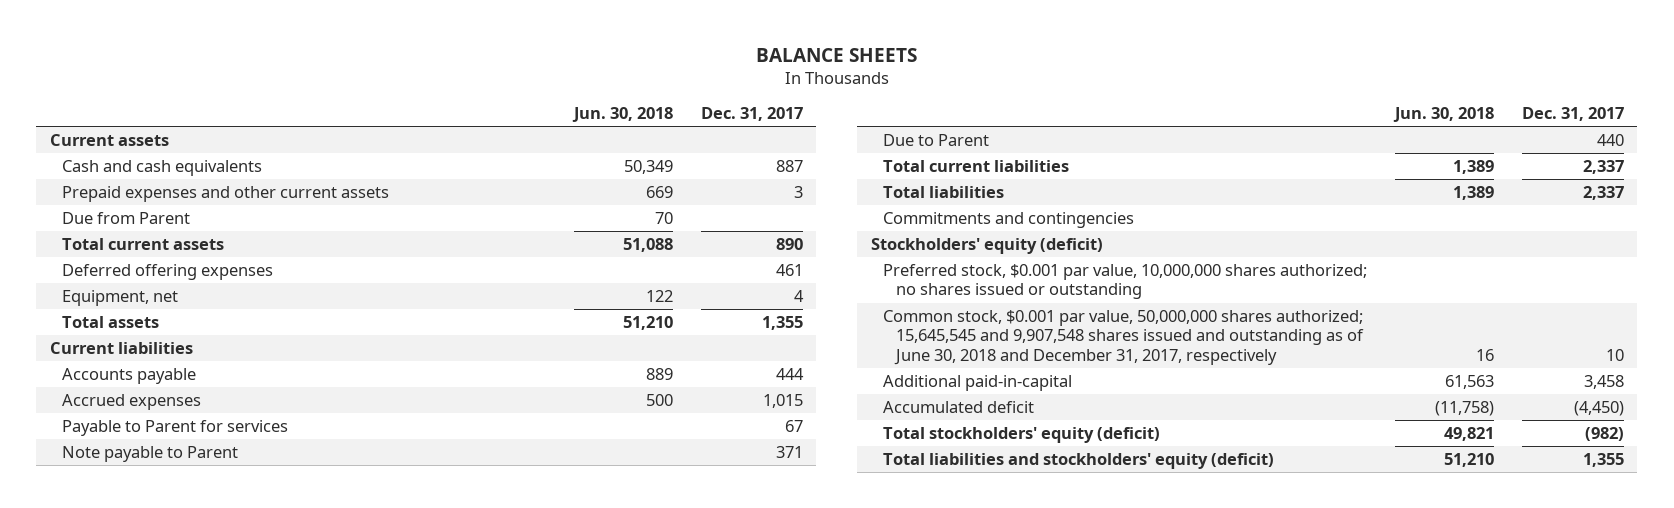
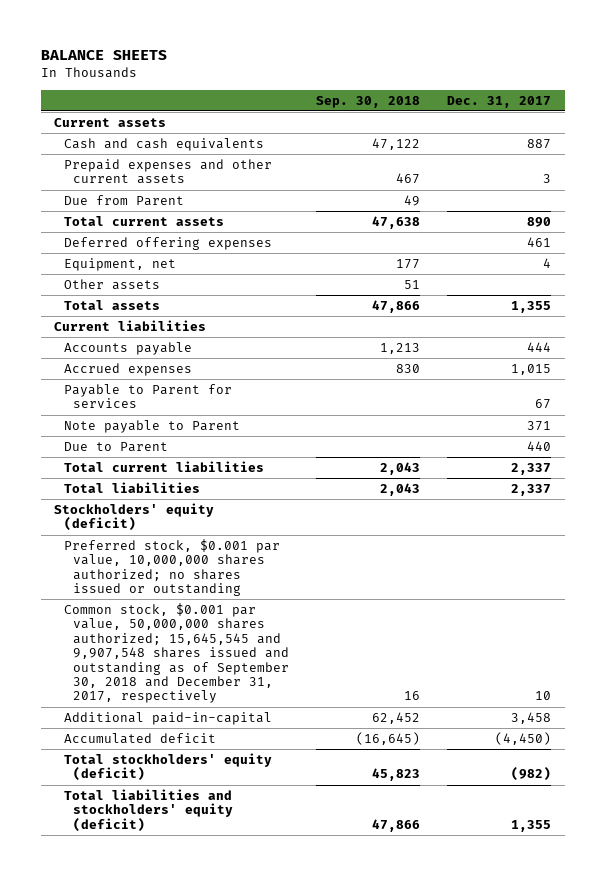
- | Jun. 30, 2018 | Dec. 31, 2017
+ | Sep. 30, 2018 | Dec. 31, 2017
+ Other assets | 51 |
- Commitments and contingencies
- Common stock, $0.001 par value, 50,000,000 shares authorized; 15,645,545 and 9,907,548 shares issued and outstanding as of June 30, 2018 and December 31, 2017, respectively | 16 | 10
+ Common stock, $0.001 par value, 50,000,000 shares authorized; 15,645,545 and 9,907,548 shares issued and outstanding as of September 30, 2018 and December 31, 2017, respectively | 16 | 10

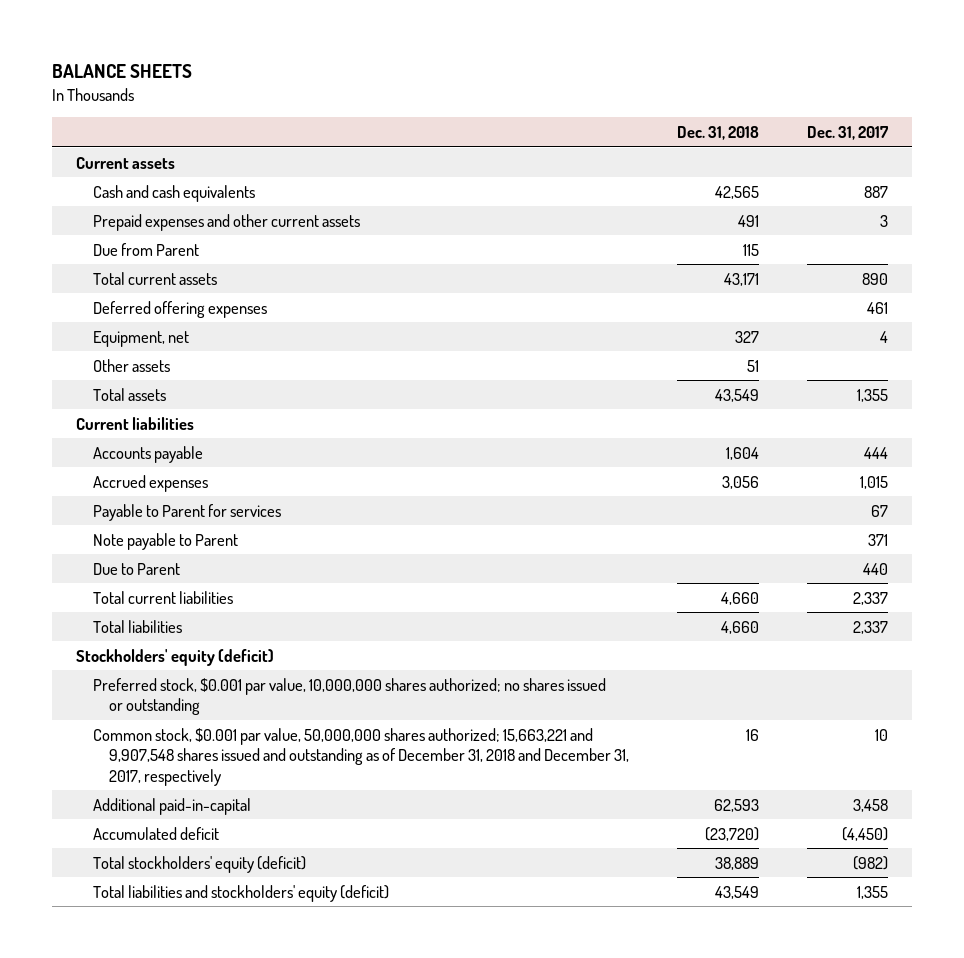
- | Sep. 30, 2018 | Dec. 31, 2017
+ | Dec. 31, 2018 | Dec. 31, 2017
- Common stock, $0.001 par value, 50,000,000 shares authorized; 15,645,545 and 9,907,548 shares issued and outstanding as of September 30, 2018 and December 31, 2017, respectively | 16 | 10
+ Common stock, $0.001 par value, 50,000,000 shares authorized; 15,663,221 and 9,907,548 shares issued and outstanding as of December 31, 2018 and December 31, 2017, respectively | 16 | 10

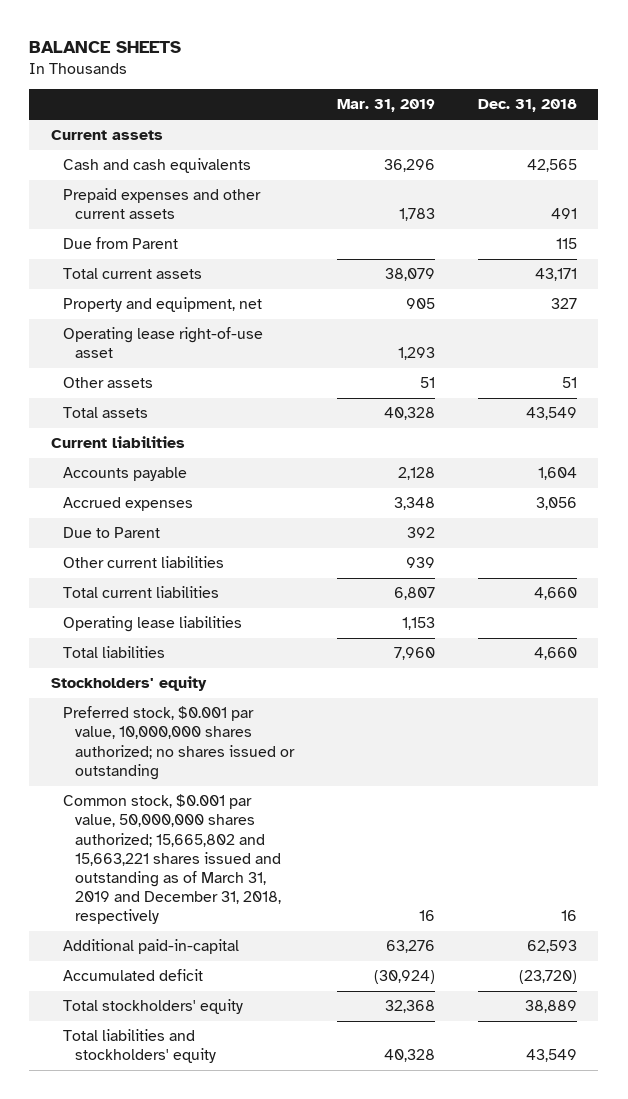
- | Dec. 31, 2018 | Dec. 31, 2017
+ | Mar. 31, 2019 | Dec. 31, 2018
- Deferred offering expenses | | 461
- Equipment, net | 327 | 4
+ Property and equipment, net | 905 | 327
+ Operating lease right-of-use asset | 1,293 |
- Payable to Parent for services | | 67
- Note payable to Parent | | 371
+ Other current liabilities | 939 |
+ Operating lease liabilities | 1,153 |
- Stockholders' equity (deficit)
+ Stockholders' equity
- Common stock, $0.001 par value, 50,000,000 shares authorized; 15,663,221 and 9,907,548 shares issued and outstanding as of December 31, 2018 and December 31, 2017, respectively | 16 | 10
+ Common stock, $0.001 par value, 50,000,000 shares authorized; 15,665,802 and 15,663,221 shares issued and outstanding as of March 31, 2019 and December 31, 2018, respectively | 16 | 16
- Total stockholders' equity (deficit) | 38,889 | (982)
- Total liabilities and stockholders' equity (deficit) | 43,549 | 1,355
+ Total stockholders' equity | 32,368 | 38,889
+ Total liabilities and stockholders' equity | 40,328 | 43,549

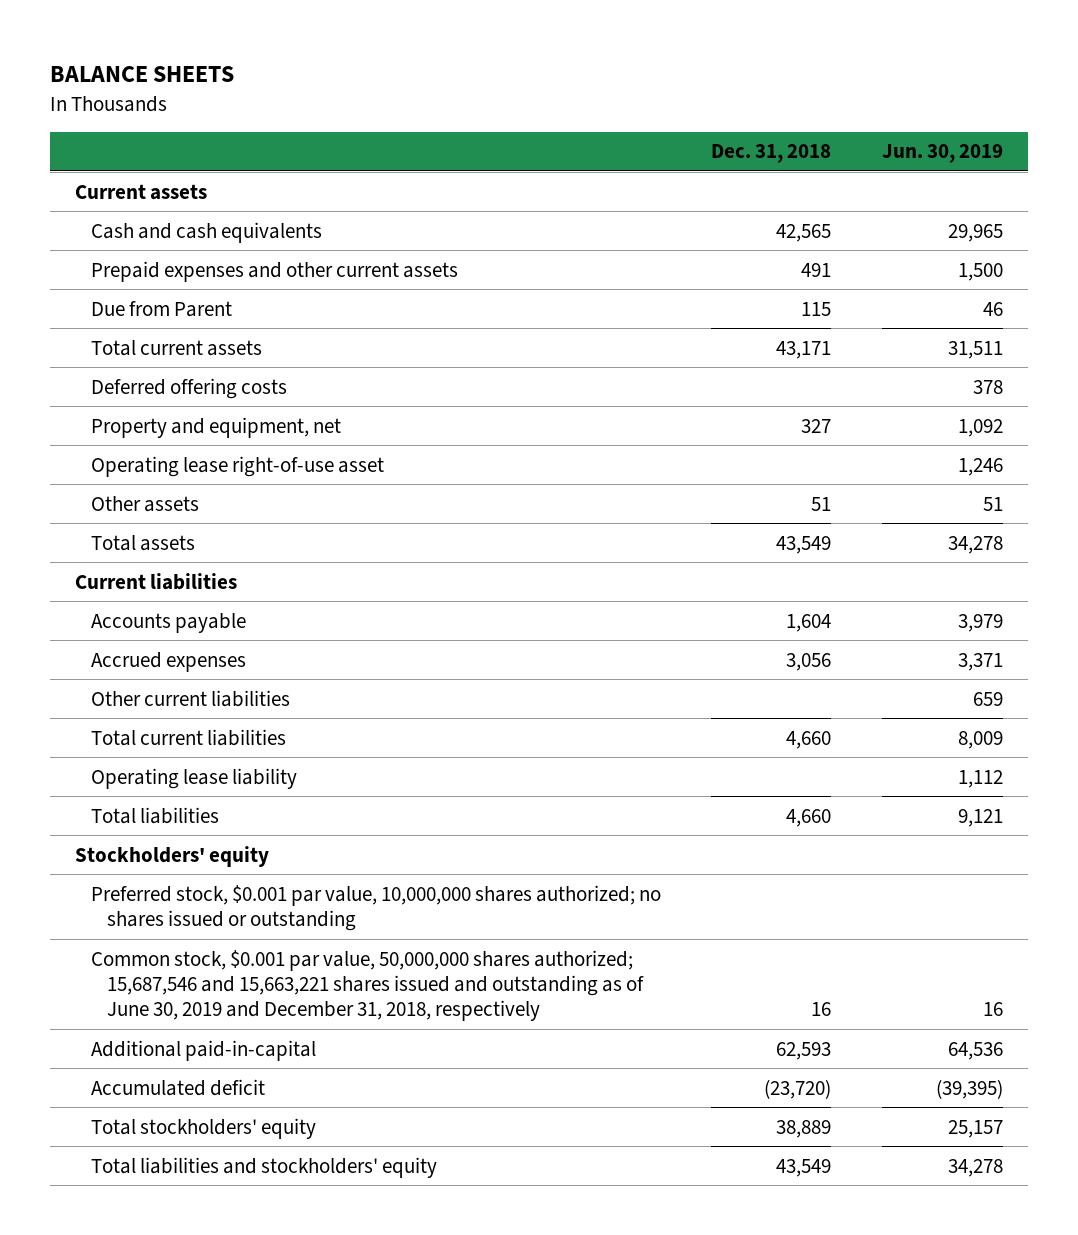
- | Mar. 31, 2019 | Dec. 31, 2018
+ | Dec. 31, 2018 | Jun. 30, 2019
+ Deferred offering costs | | 378
- Due to Parent | 392 |
- Operating lease liabilities | 1,153 |
+ Operating lease liability | | 1,112
- Common stock, $0.001 par value, 50,000,000 shares authorized; 15,665,802 and 15,663,221 shares issued and outstanding as of March 31, 2019 and December 31, 2018, respectively | 16 | 16
+ Common stock, $0.001 par value, 50,000,000 shares authorized; 15,687,546 and 15,663,221 shares issued and outstanding as of June 30, 2019 and December 31, 2018, respectively | 16 | 16

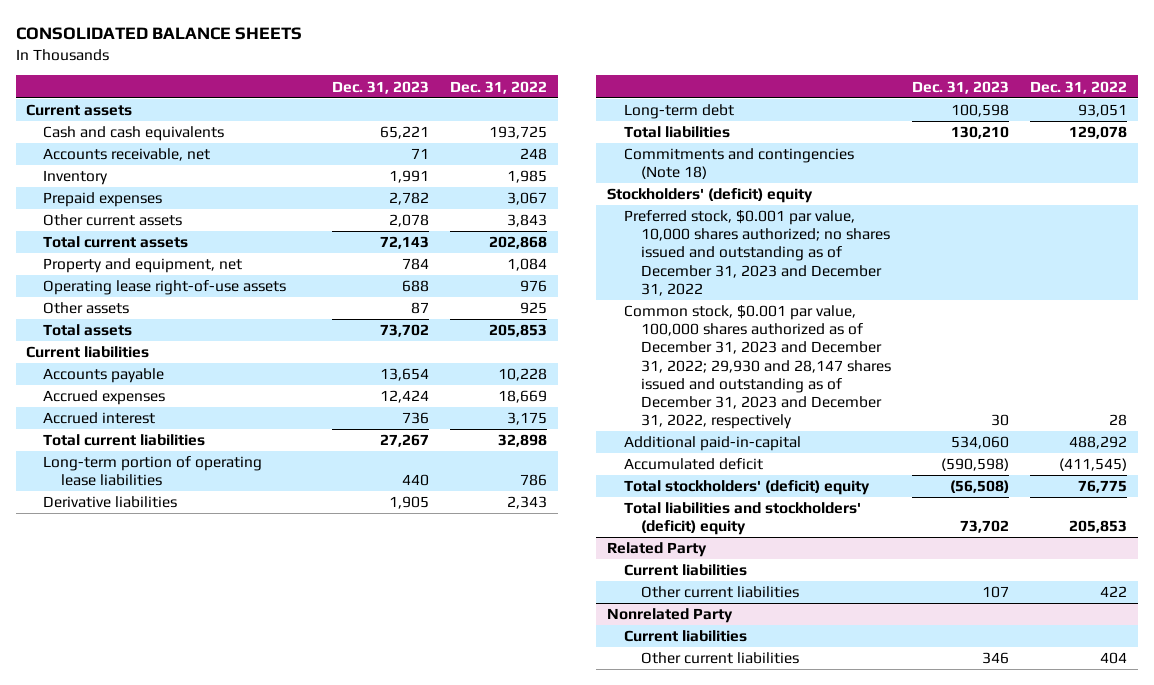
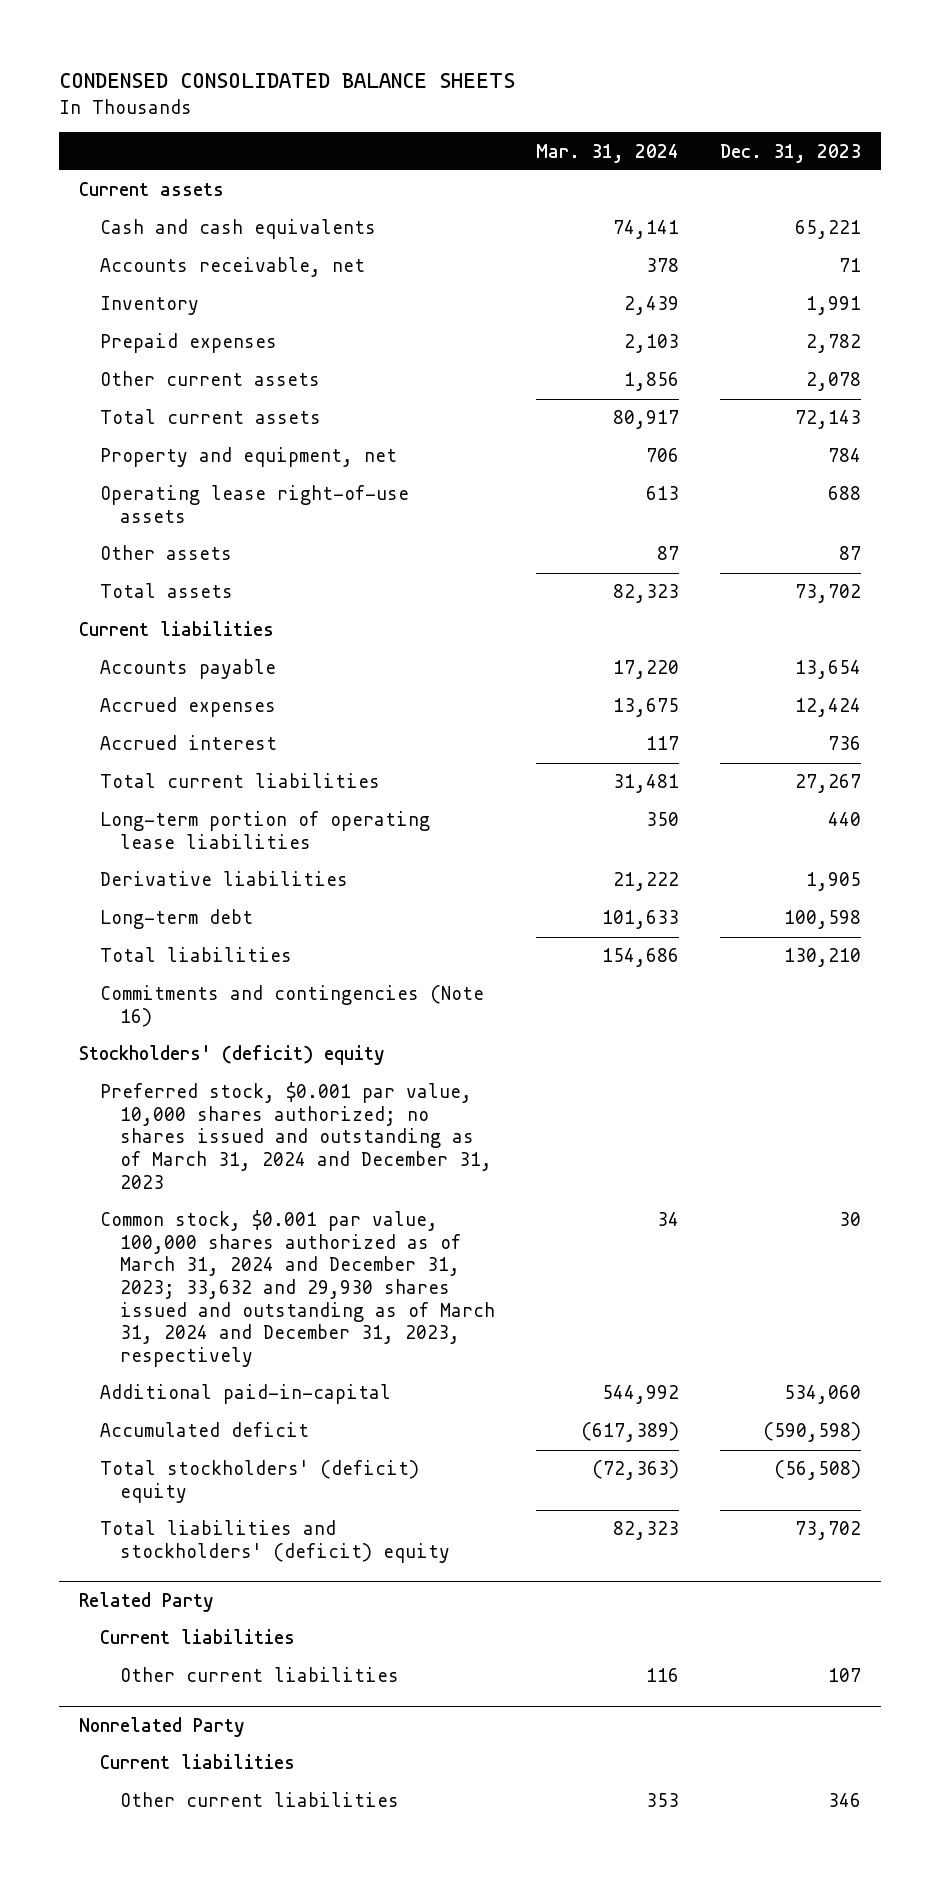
- CONSOLIDATED BALANCE SHEETS
+ CONDENSED CONSOLIDATED BALANCE SHEETS
- | Dec. 31, 2023 | Dec. 31, 2022
+ | Mar. 31, 2024 | Dec. 31, 2023
- Commitments and contingencies (Note 18)
+ Commitments and contingencies (Note 16)
- Preferred stock, $0.001 par value, 10,000 shares authorized; no shares issued and outstanding as of December 31, 2023 and December 31, 2022
- Common stock, $0.001 par value, 100,000 shares authorized as of December 31, 2023 and December 31, 2022; 29,930 and 28,147 shares issued and outstanding as of December 31, 2023 and December 31, 2022, respectively | 30 | 28
+ Preferred stock, $0.001 par value, 10,000 shares authorized; no shares issued and outstanding as of March 31, 2024 and December 31, 2023
+ Common stock, $0.001 par value, 100,000 shares authorized as of March 31, 2024 and December 31, 2023; 33,632 and 29,930 shares issued and outstanding as of March 31, 2024 and December 31, 2023, respectively | 34 | 30

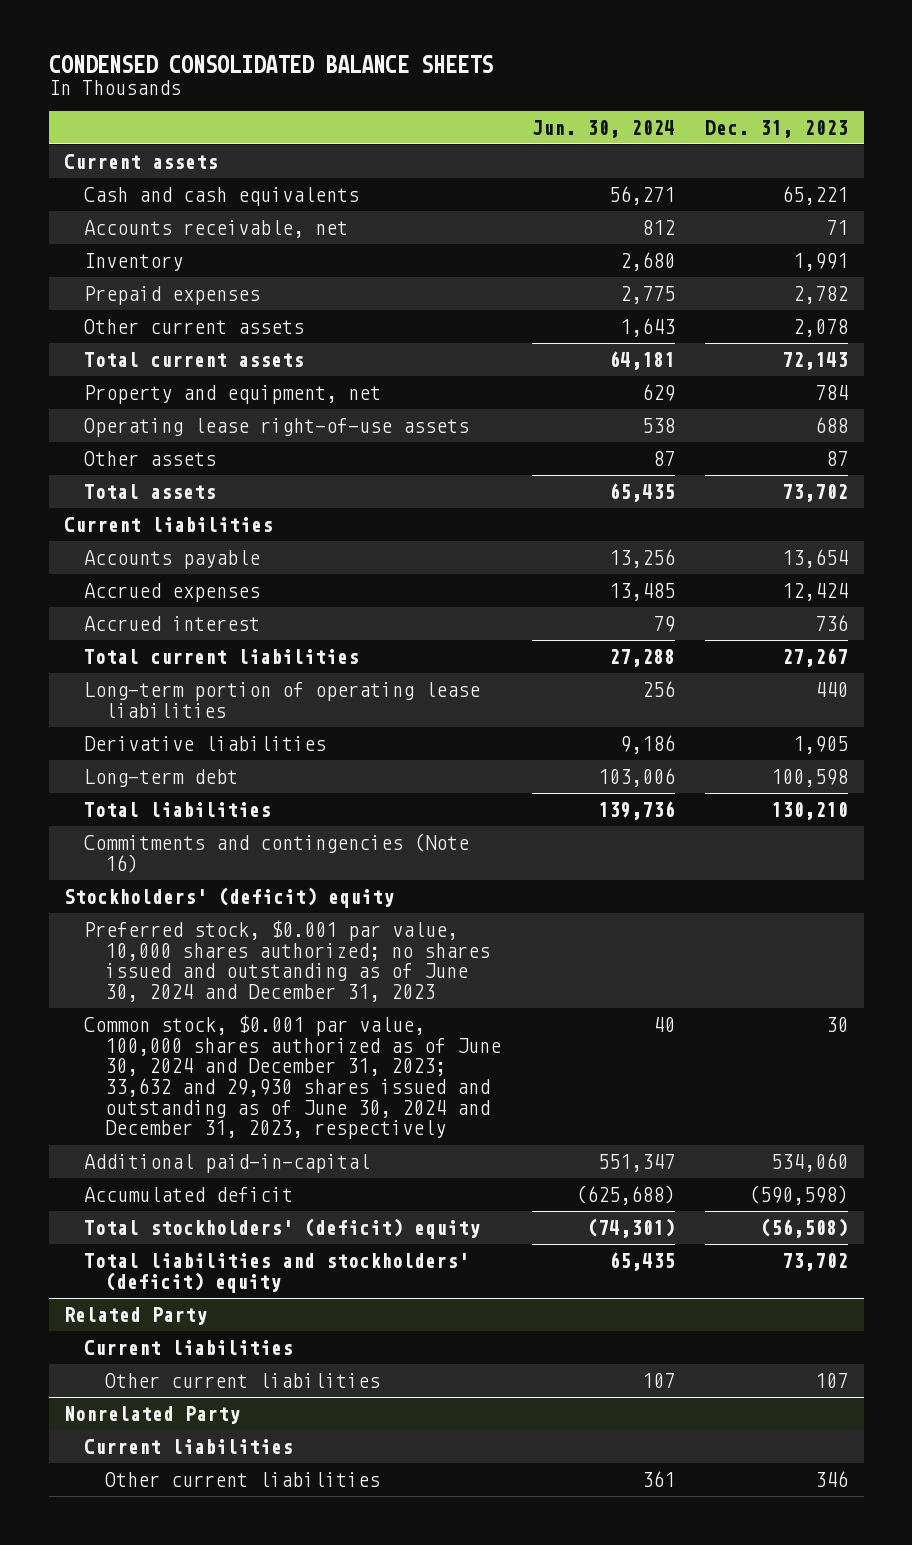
- | Mar. 31, 2024 | Dec. 31, 2023
+ | Jun. 30, 2024 | Dec. 31, 2023
- Preferred stock, $0.001 par value, 10,000 shares authorized; no shares issued and outstanding as of March 31, 2024 and December 31, 2023
- Common stock, $0.001 par value, 100,000 shares authorized as of March 31, 2024 and December 31, 2023; 33,632 and 29,930 shares issued and outstanding as of March 31, 2024 and December 31, 2023, respectively | 34 | 30
+ Preferred stock, $0.001 par value, 10,000 shares authorized; no shares issued and outstanding as of June 30, 2024 and December 31, 2023
+ Common stock, $0.001 par value, 100,000 shares authorized as of June 30, 2024 and December 31, 2023; 33,632 and 29,930 shares issued and outstanding as of June 30, 2024 and December 31, 2023, respectively | 40 | 30

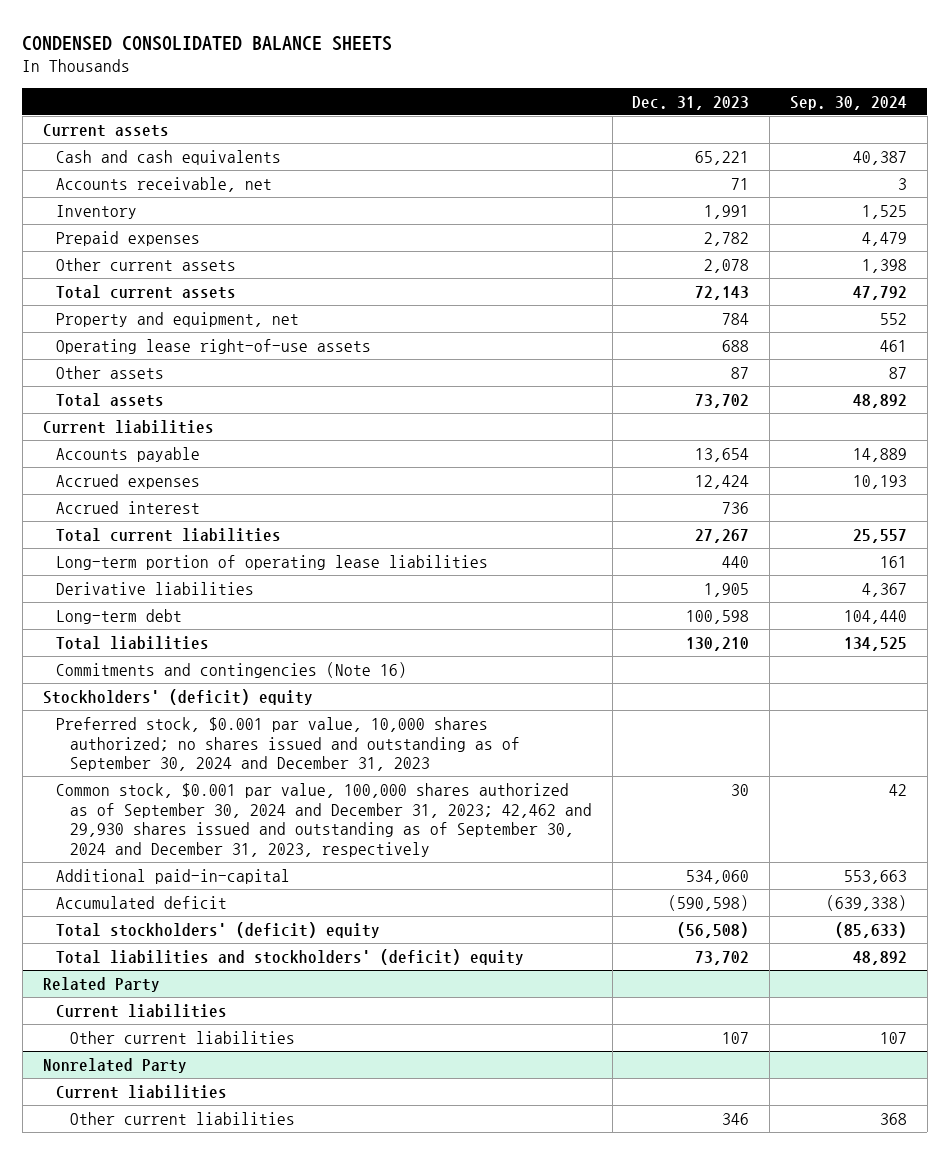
- | Jun. 30, 2024 | Dec. 31, 2023
+ | Dec. 31, 2023 | Sep. 30, 2024
- Preferred stock, $0.001 par value, 10,000 shares authorized; no shares issued and outstanding as of June 30, 2024 and December 31, 2023
- Common stock, $0.001 par value, 100,000 shares authorized as of June 30, 2024 and December 31, 2023; 33,632 and 29,930 shares issued and outstanding as of June 30, 2024 and December 31, 2023, respectively | 40 | 30
+ Preferred stock, $0.001 par value, 10,000 shares authorized; no shares issued and outstanding as of September 30, 2024 and December 31, 2023
+ Common stock, $0.001 par value, 100,000 shares authorized as of September 30, 2024 and December 31, 2023; 42,462 and 29,930 shares issued and outstanding as of September 30, 2024 and December 31, 2023, respectively | 30 | 42

